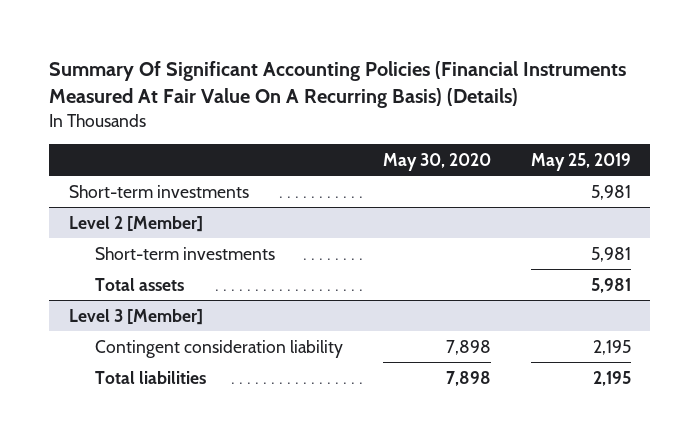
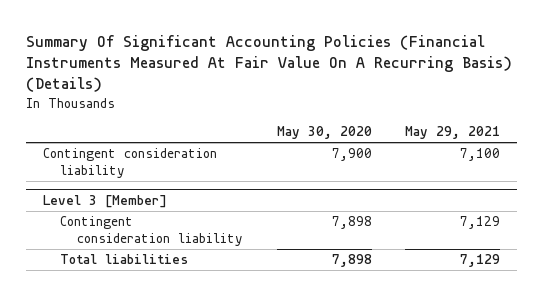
- | May 30, 2020 | May 25, 2019
+ | May 30, 2020 | May 29, 2021
- Short-term investments | | 5,981
- Level 2 [Member]
- Short-term investments | | 5,981
- Total assets | | 5,981
+ Contingent consideration liability | 7,900 | 7,100

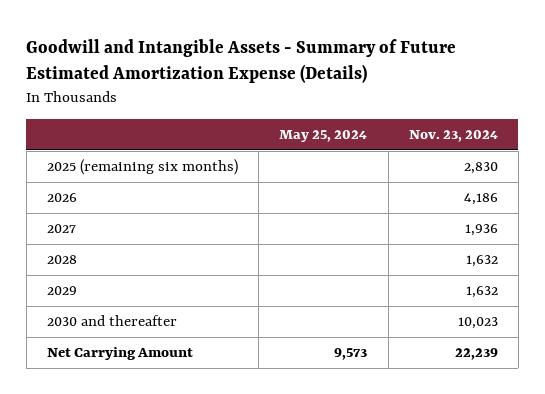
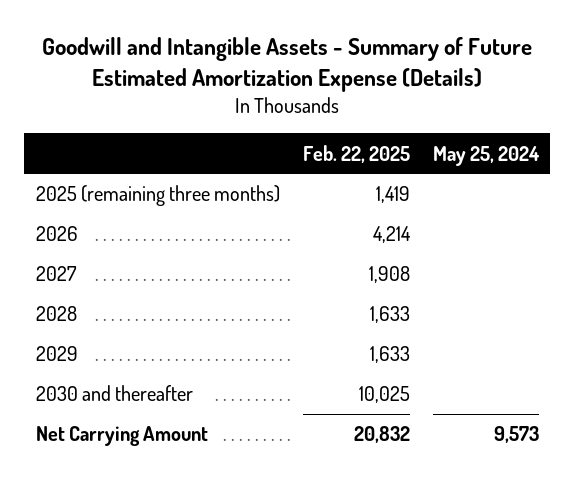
- | May 25, 2024 | Nov. 23, 2024
+ | Feb. 22, 2025 | May 25, 2024
- 2025 (remaining six months) | | 2,830
+ 2025 (remaining three months) | 1,419 |

